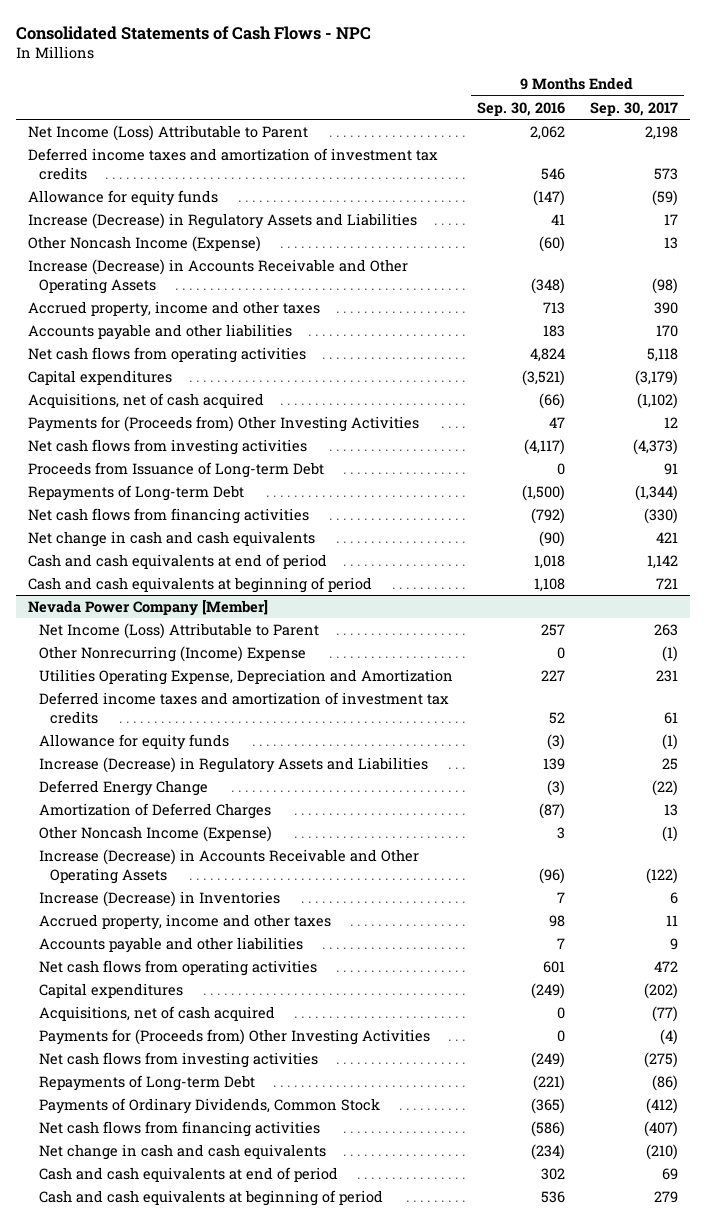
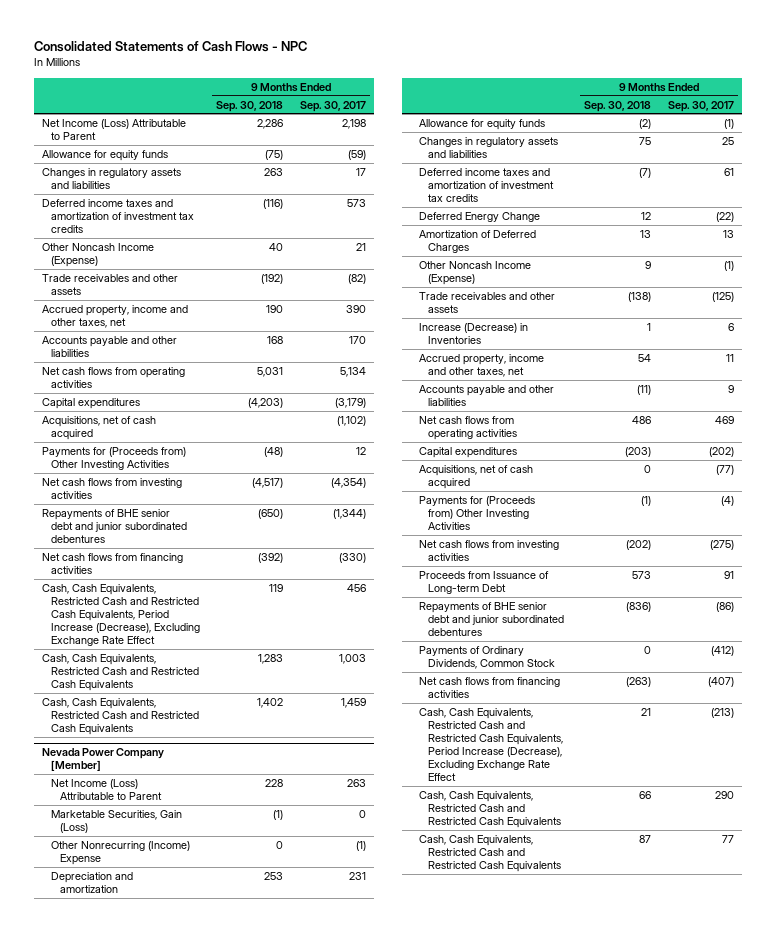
- | 9 Months Ended Sep. 30, 2016 | 9 Months Ended Sep. 30, 2017
+ | 9 Months Ended Sep. 30, 2018 | 9 Months Ended Sep. 30, 2017
- Increase (Decrease) in Regulatory Assets and Liabilities | 41 | 17
- Other Noncash Income (Expense) | (60) | 13
- Increase (Decrease) in Accounts Receivable and Other Operating Assets | (348) | (98)
- Accrued property, income and other taxes | 713 | 390
+ Changes in regulatory assets and liabilities | 263 | 17
moved down: Deferred income taxes and amortization of investment tax credits | (116) | 573
+ Other Noncash Income (Expense) | 40 | 21
+ Trade receivables and other assets | (192) | (82)
+ Accrued property, income and other taxes, net | 190 | 390
- Net cash flows from operating activities | 4,824 | 5,118
+ Net cash flows from operating activities | 5,031 | 5,134
- Net cash flows from investing activities | (4,117) | (4,373)
- Proceeds from Issuance of Long-term Debt | 0 | 91
- Repayments of Long-term Debt | (1,500) | (1,344)
+ Net cash flows from investing activities | (4,517) | (4,354)
+ Repayments of BHE senior debt and junior subordinated debentures | (650) | (1,344)
- Net change in cash and cash equivalents | (90) | 421
- Cash and cash equivalents at end of period | 1,018 | 1,142
- Cash and cash equivalents at beginning of period | 1,108 | 721
+ Cash, Cash Equivalents, Restricted Cash and Restricted Cash Equivalents, Period Increase (Decrease), Excluding Exchange Rate Effect | 119 | 456
+ Cash, Cash Equivalents, Restricted Cash and Restricted Cash Equivalents | 1,283 | 1,003
+ Cash, Cash Equivalents, Restricted Cash and Restricted Cash Equivalents | 1,402 | 1,459
@ Nevada Power Company [Member]
+ Marketable Securities, Gain (Loss) | (1) | 0
- Utilities Operating Expense, Depreciation and Amortization | 227 | 231
+ Depreciation and amortization | 253 | 231
- Increase (Decrease) in Regulatory Assets and Liabilities | 139 | 25
+ Changes in regulatory assets and liabilities | 75 | 25
moved down: Deferred income taxes and amortization of investment tax credits | (7) | 61
- Increase (Decrease) in Accounts Receivable and Other Operating Assets | (96) | (122)
+ Trade receivables and other assets | (138) | (125)
- Accrued property, income and other taxes | 98 | 11
+ Accrued property, income and other taxes, net | 54 | 11
- Net cash flows from operating activities | 601 | 472
+ Net cash flows from operating activities | 486 | 469
- Repayments of Long-term Debt | (221) | (86)
+ Proceeds from Issuance of Long-term Debt | 573 | 91
+ Repayments of BHE senior debt and junior subordinated debentures | (836) | (86)
- Net change in cash and cash equivalents | (234) | (210)
- Cash and cash equivalents at end of period | 302 | 69
- Cash and cash equivalents at beginning of period | 536 | 279
+ Cash, Cash Equivalents, Restricted Cash and Restricted Cash Equivalents, Period Increase (Decrease), Excluding Exchange Rate Effect | 21 | (213)
+ Cash, Cash Equivalents, Restricted Cash and Restricted Cash Equivalents | 66 | 290
+ Cash, Cash Equivalents, Restricted Cash and Restricted Cash Equivalents | 87 | 77

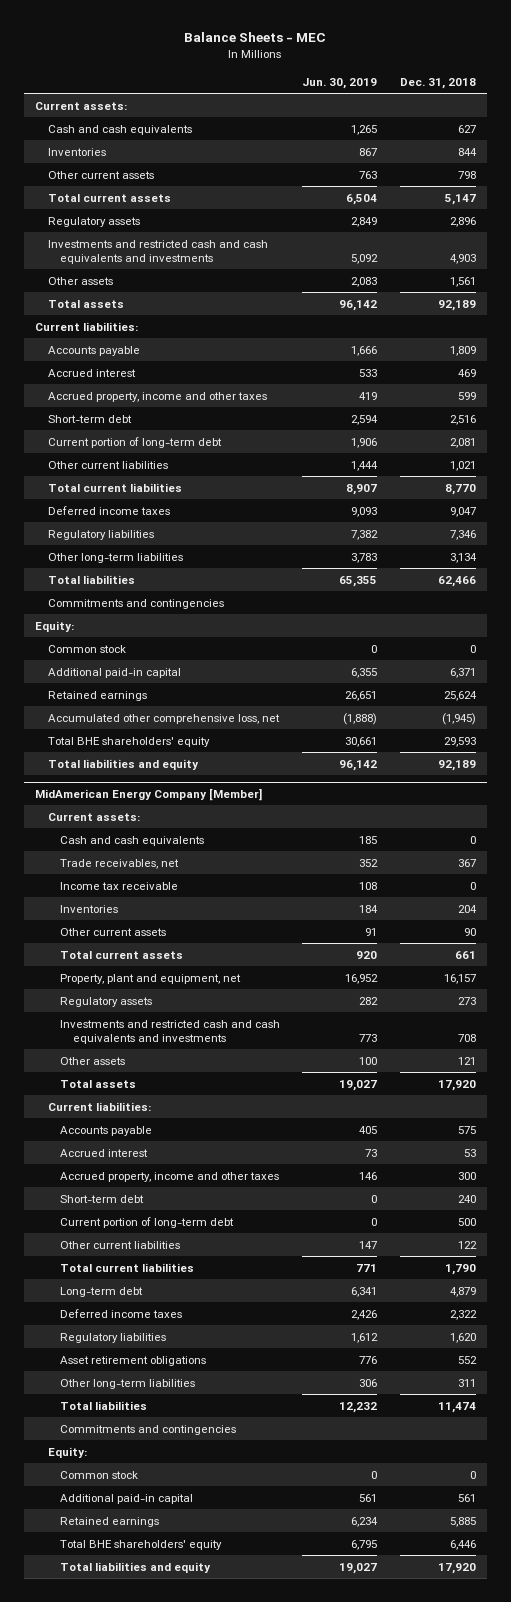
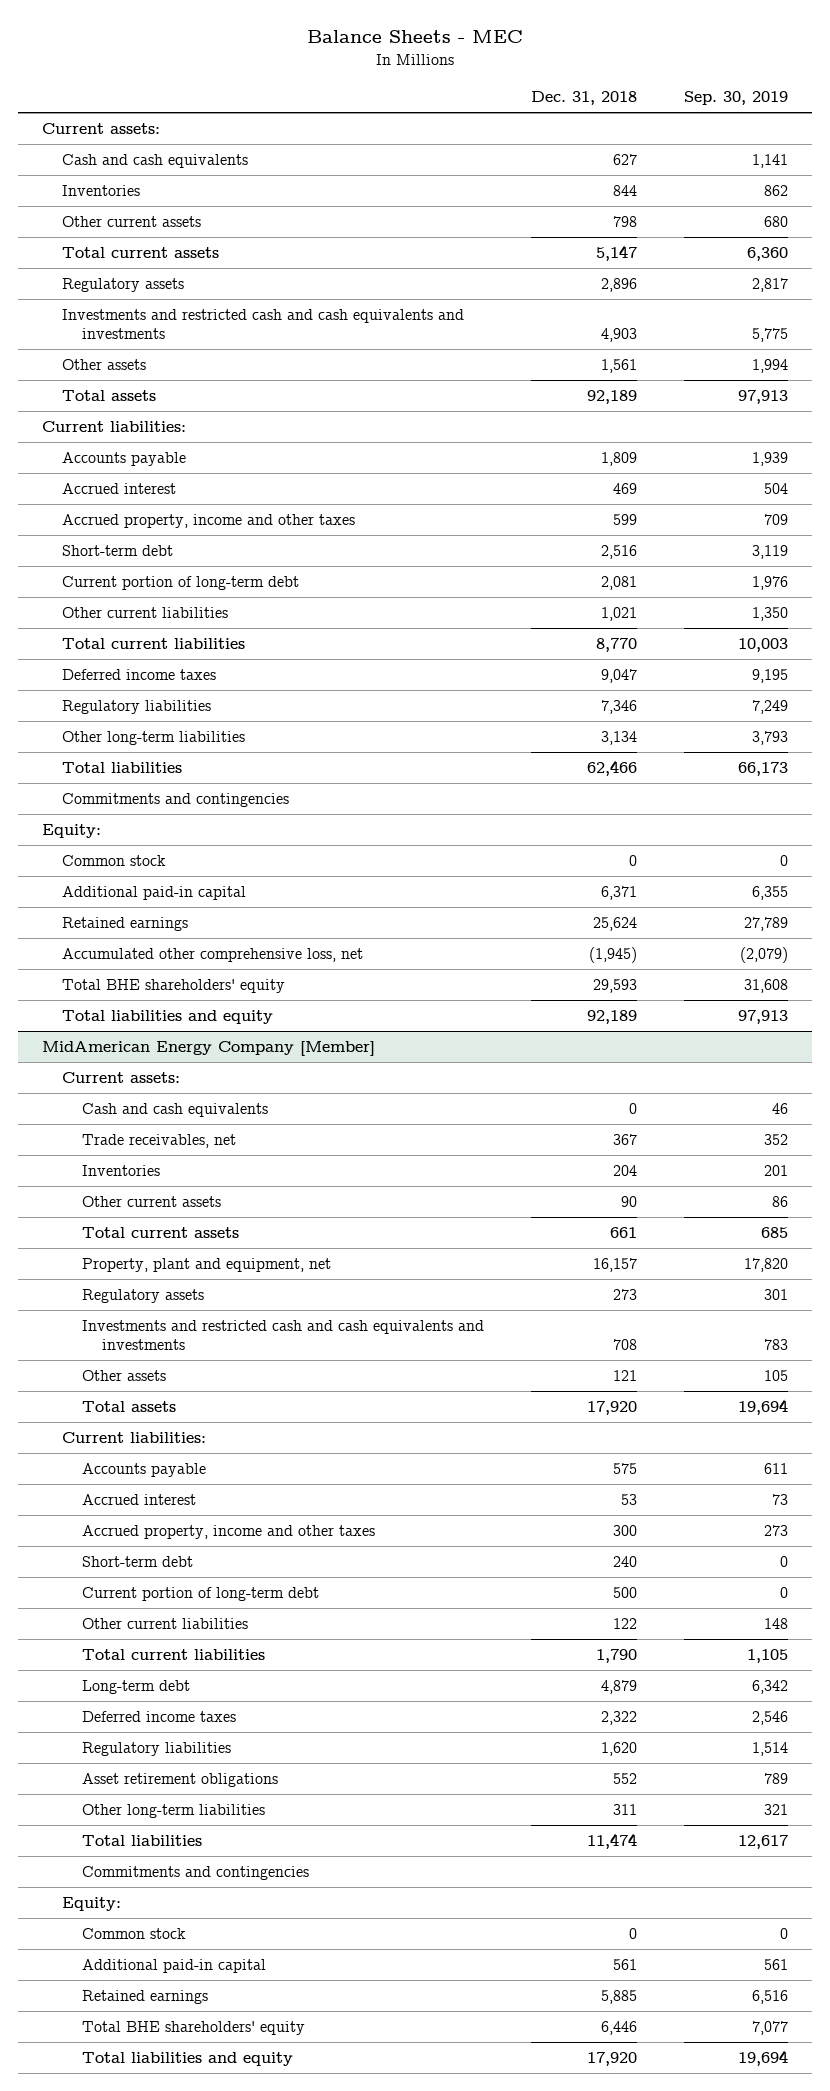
- | Jun. 30, 2019 | Dec. 31, 2018
+ | Dec. 31, 2018 | Sep. 30, 2019
@ MidAmerican Energy Company [Member]
- Income tax receivable | 108 | 0

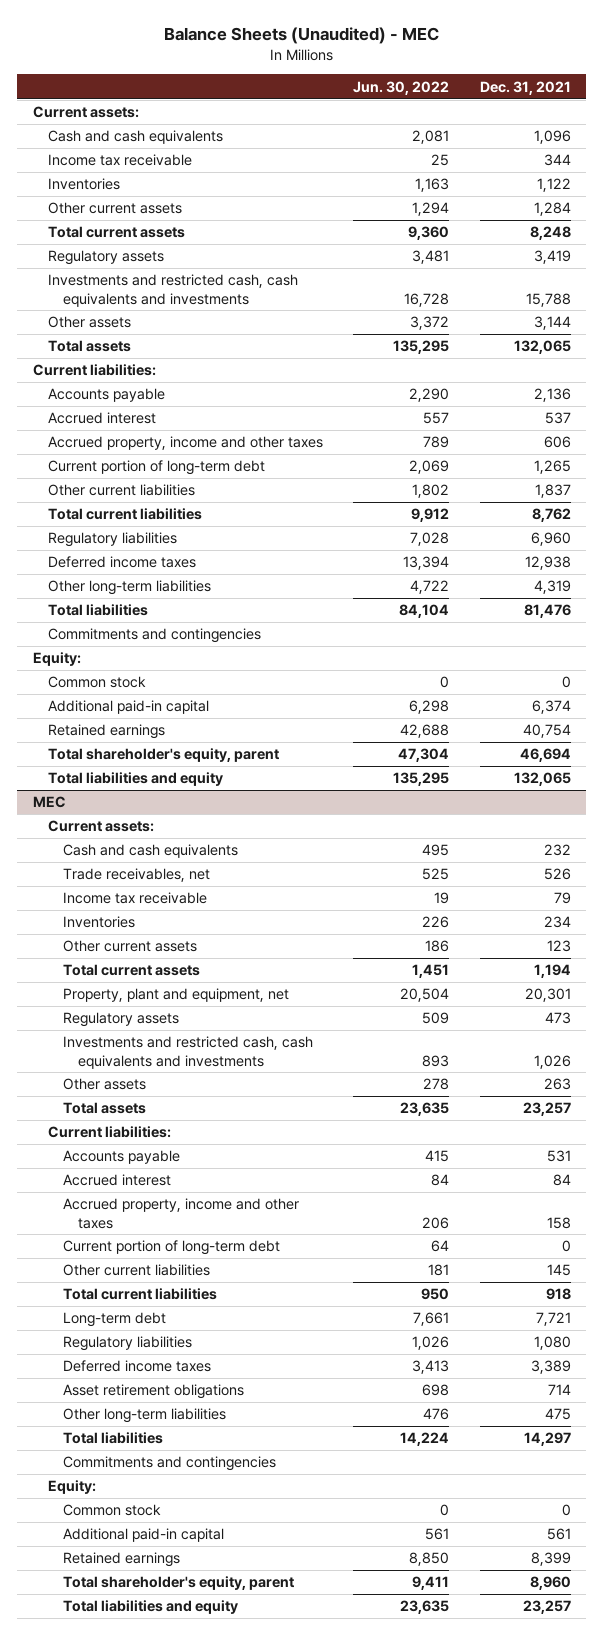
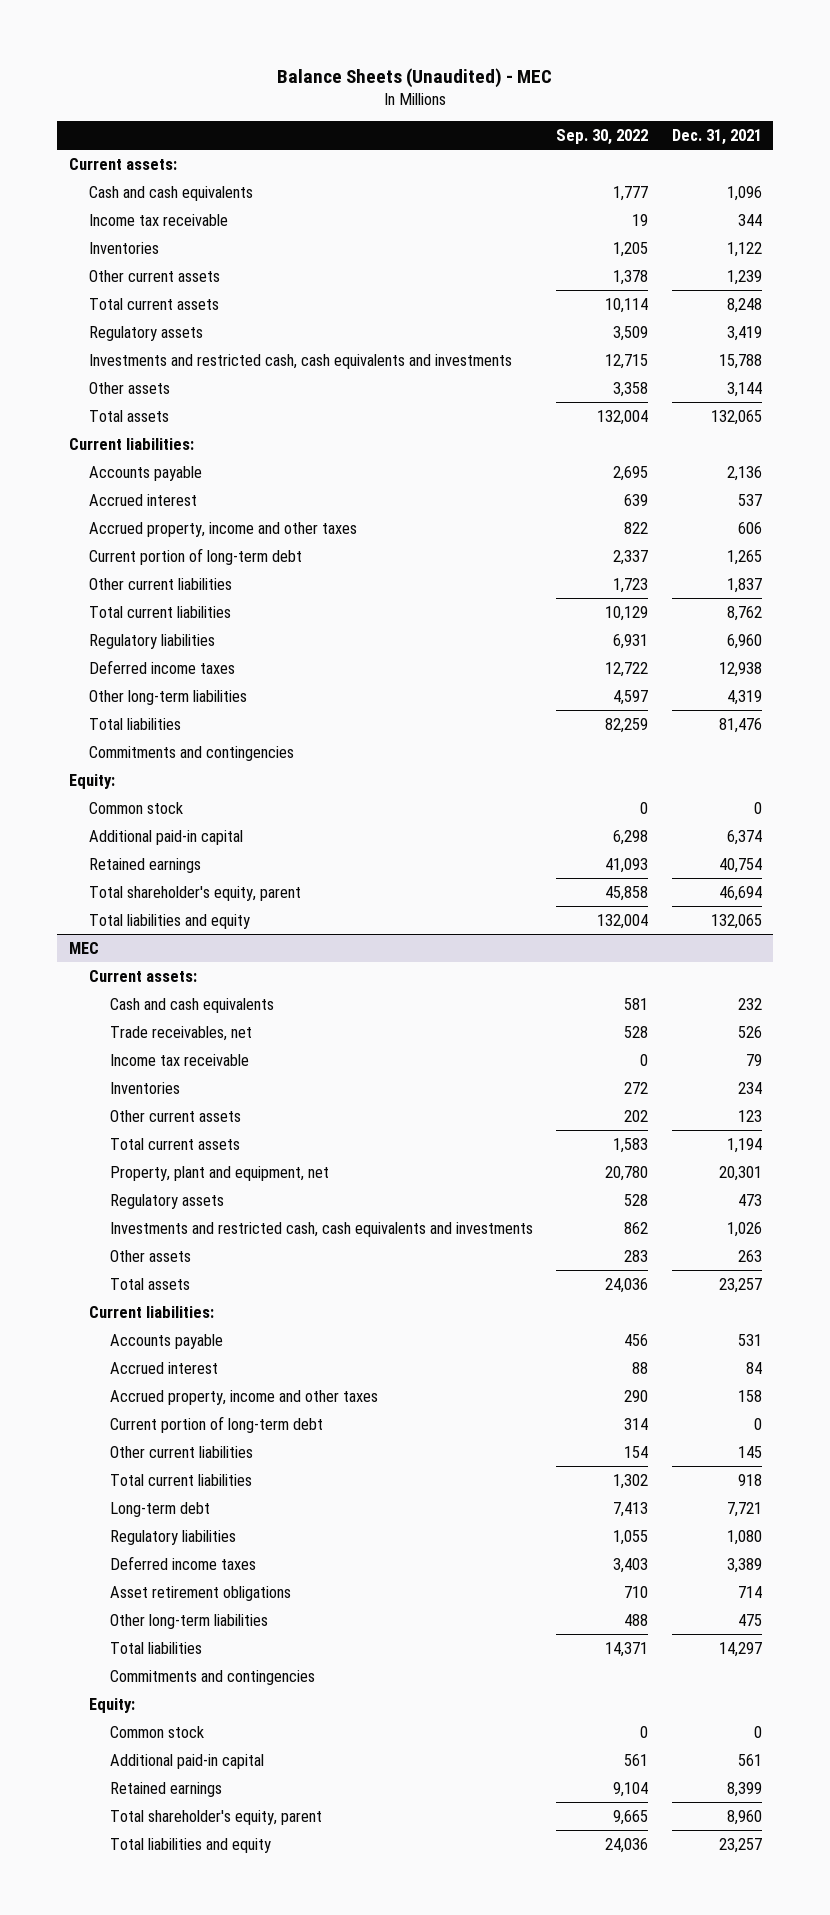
- | Jun. 30, 2022 | Dec. 31, 2021
+ | Sep. 30, 2022 | Dec. 31, 2021
- Other current assets | 1,294 | 1,284
+ Other current assets | 1,378 | 1,239

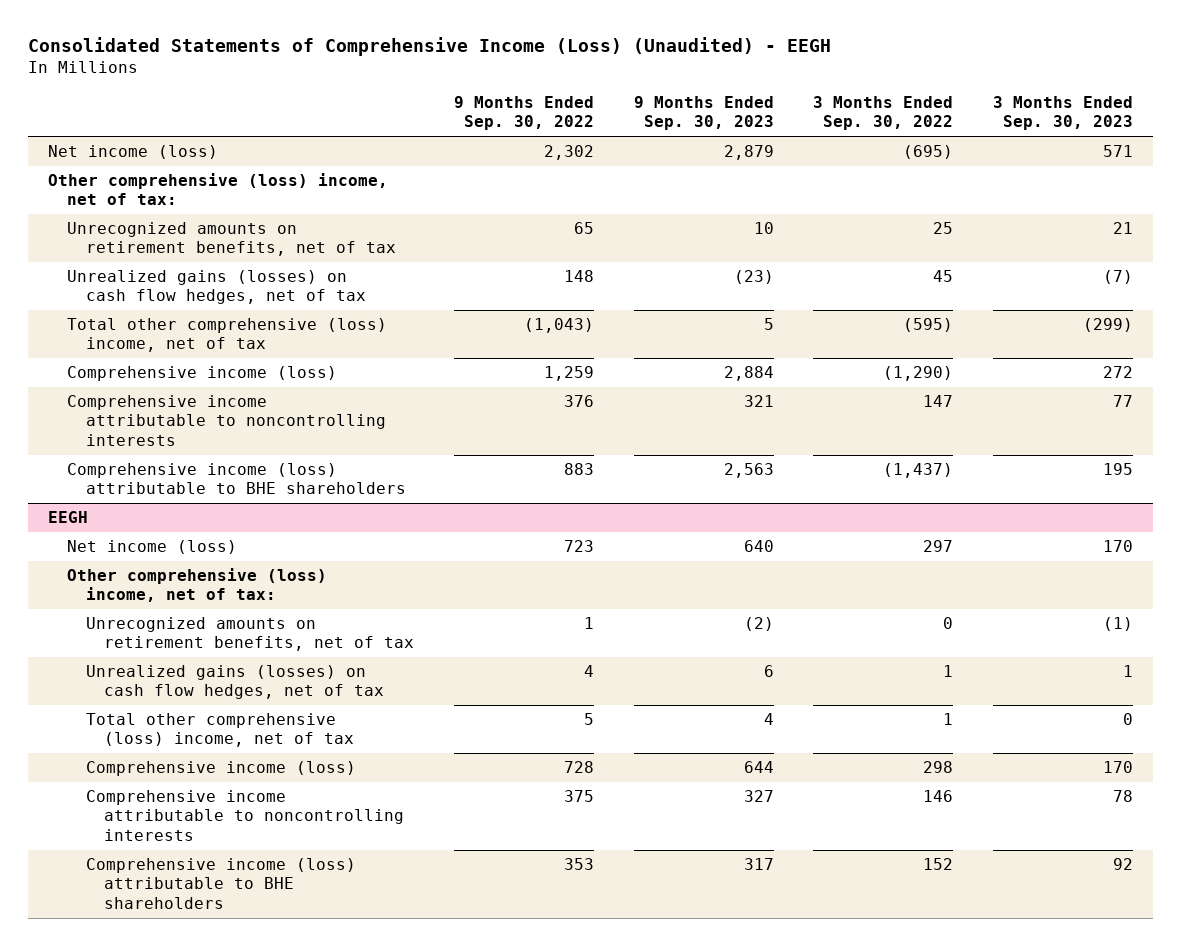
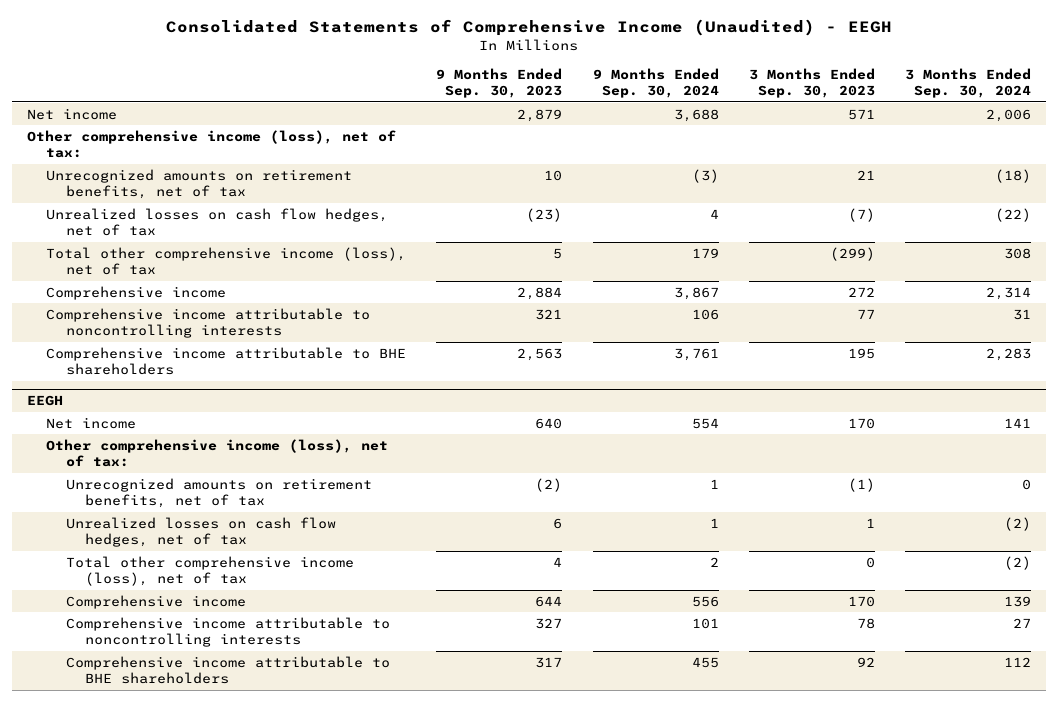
- Consolidated Statements of Comprehensive Income (Loss) (Unaudited) - EEGH
+ Consolidated Statements of Comprehensive Income (Unaudited) - EEGH
- | 9 Months Ended Sep. 30, 2022 | 9 Months Ended Sep. 30, 2023 | 3 Months Ended Sep. 30, 2022 | 3 Months Ended Sep. 30, 2023
+ | 9 Months Ended Sep. 30, 2023 | 9 Months Ended Sep. 30, 2024 | 3 Months Ended Sep. 30, 2023 | 3 Months Ended Sep. 30, 2024
- Net income (loss) | 2,302 | 2,879 | (695) | 571
- Other comprehensive (loss) income, net of tax:
+ Net income | 2,879 | 3,688 | 571 | 2,006
+ Other comprehensive income (loss), net of tax:
- Unrealized gains (losses) on cash flow hedges, net of tax | 148 | (23) | 45 | (7)
- Total other comprehensive (loss) income, net of tax | (1,043) | 5 | (595) | (299)
- Comprehensive income (loss) | 1,259 | 2,884 | (1,290) | 272
+ Unrealized losses on cash flow hedges, net of tax | (23) | 4 | (7) | (22)
+ Total other comprehensive income (loss), net of tax | 5 | 179 | (299) | 308
+ Comprehensive income | 2,884 | 3,867 | 272 | 2,314
- Comprehensive income (loss) attributable to BHE shareholders | 883 | 2,563 | (1,437) | 195
+ Comprehensive income attributable to BHE shareholders | 2,563 | 3,761 | 195 | 2,283
@ EEGH
- Net income (loss) | 723 | 640 | 297 | 170
- Other comprehensive (loss) income, net of tax:
+ Net income | 640 | 554 | 170 | 141
+ Other comprehensive income (loss), net of tax:
- Unrealized gains (losses) on cash flow hedges, net of tax | 4 | 6 | 1 | 1
- Total other comprehensive (loss) income, net of tax | 5 | 4 | 1 | 0
- Comprehensive income (loss) | 728 | 644 | 298 | 170
+ Unrealized losses on cash flow hedges, net of tax | 6 | 1 | 1 | (2)
+ Total other comprehensive income (loss), net of tax | 4 | 2 | 0 | (2)
+ Comprehensive income | 644 | 556 | 170 | 139
- Comprehensive income (loss) attributable to BHE shareholders | 353 | 317 | 152 | 92
+ Comprehensive income attributable to BHE shareholders | 317 | 455 | 92 | 112

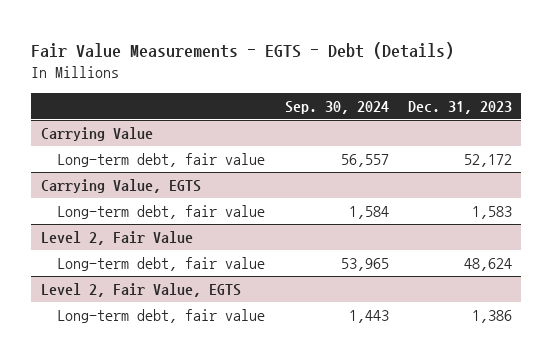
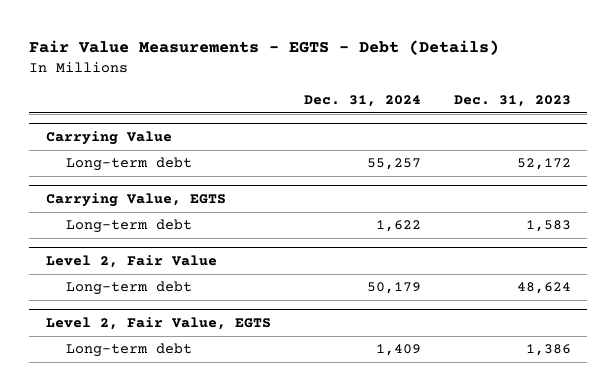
- | Sep. 30, 2024 | Dec. 31, 2023
+ | Dec. 31, 2024 | Dec. 31, 2023
@ Carrying Value
- Long-term debt, fair value | 56,557 | 52,172
+ Long-term debt | 55,257 | 52,172
@ Carrying Value, EGTS
- Long-term debt, fair value | 1,584 | 1,583
+ Long-term debt | 1,622 | 1,583
@ Level 2, Fair Value
- Long-term debt, fair value | 53,965 | 48,624
+ Long-term debt | 50,179 | 48,624
@ Level 2, Fair Value, EGTS
- Long-term debt, fair value | 1,443 | 1,386
+ Long-term debt | 1,409 | 1,386

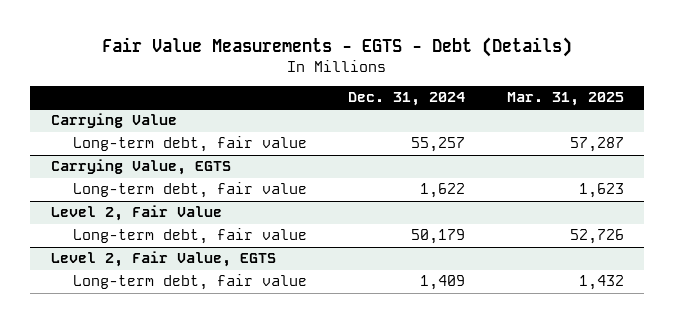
- | Dec. 31, 2024 | Dec. 31, 2023
+ | Dec. 31, 2024 | Mar. 31, 2025
@ Carrying Value
- Long-term debt | 55,257 | 52,172
+ Long-term debt, fair value | 55,257 | 57,287
@ Carrying Value, EGTS
- Long-term debt | 1,622 | 1,583
+ Long-term debt, fair value | 1,622 | 1,623
@ Level 2, Fair Value
- Long-term debt | 50,179 | 48,624
+ Long-term debt, fair value | 50,179 | 52,726
@ Level 2, Fair Value, EGTS
- Long-term debt | 1,409 | 1,386
+ Long-term debt, fair value | 1,409 | 1,432

